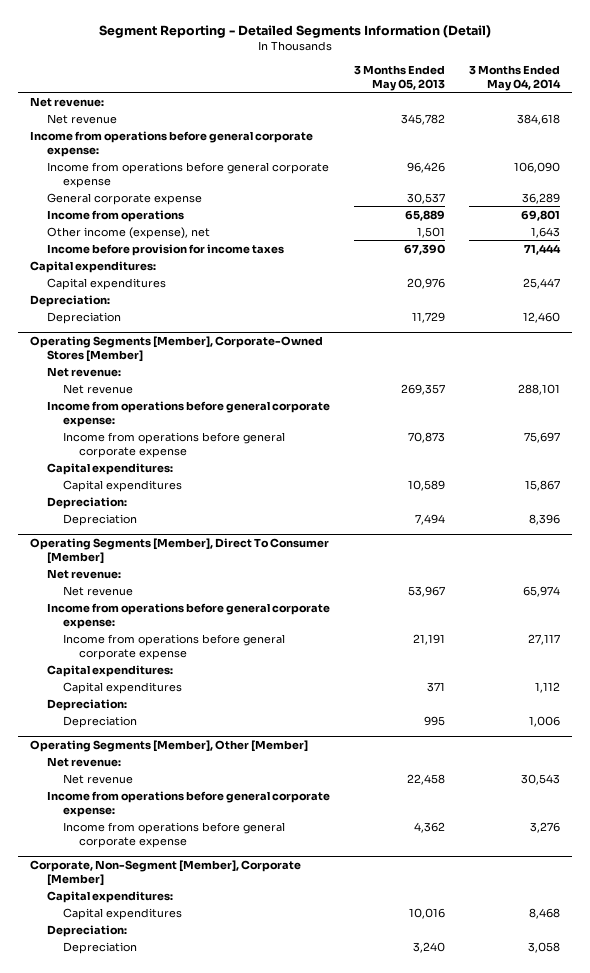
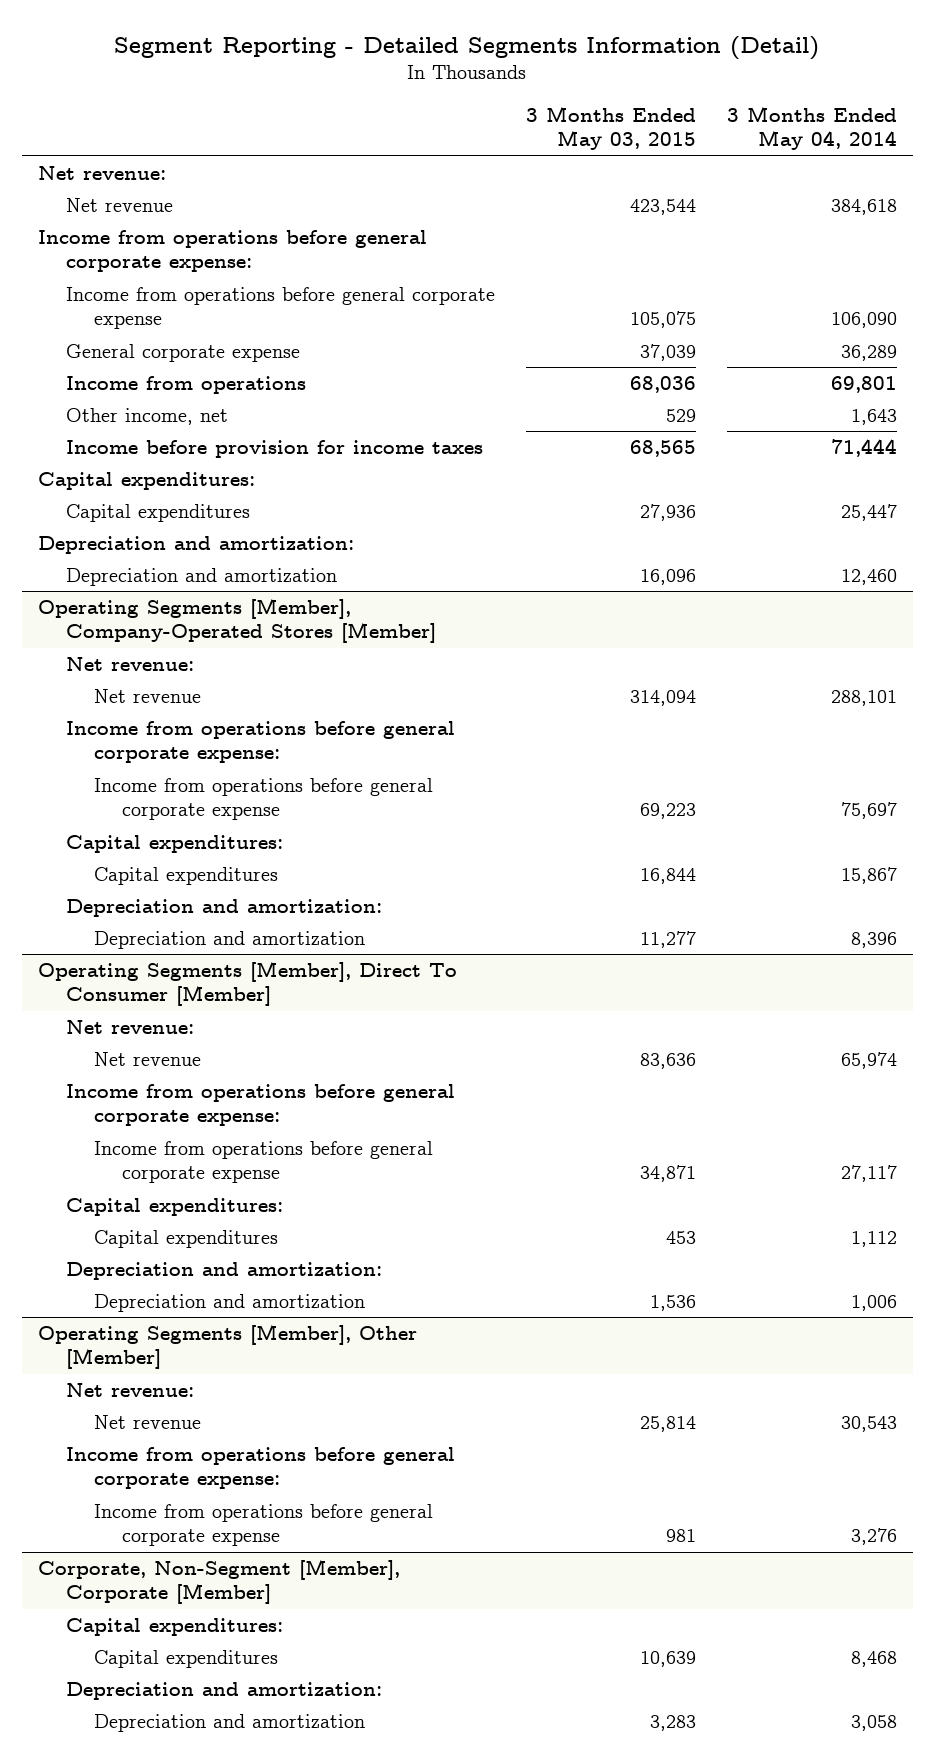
- | 3 Months Ended May 05, 2013 | 3 Months Ended May 04, 2014
+ | 3 Months Ended May 03, 2015 | 3 Months Ended May 04, 2014
- Other income (expense), net | 1,501 | 1,643
+ Other income, net | 529 | 1,643
- Depreciation:
- Depreciation | 11,729 | 12,460
- Operating Segments [Member], Corporate-Owned Stores [Member]
+ Depreciation and amortization:
+ Depreciation and amortization | 16,096 | 12,460
+ Operating Segments [Member], Company-Operated Stores [Member]
- Depreciation:
- Depreciation | 7,494 | 8,396
+ Depreciation and amortization:
+ Depreciation and amortization | 11,277 | 8,396
@ Operating Segments [Member], Direct To Consumer [Member]
- Depreciation:
- Depreciation | 995 | 1,006
+ Depreciation and amortization:
+ Depreciation and amortization | 1,536 | 1,006
@ Corporate, Non-Segment [Member], Corporate [Member]
- Depreciation:
- Depreciation | 3,240 | 3,058
+ Depreciation and amortization:
+ Depreciation and amortization | 3,283 | 3,058

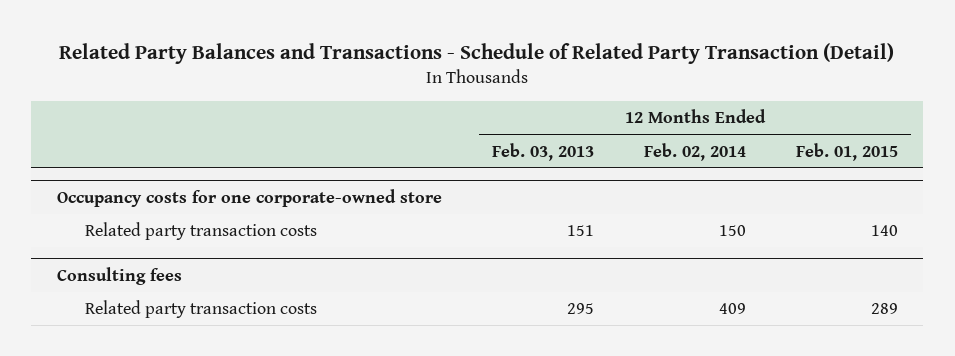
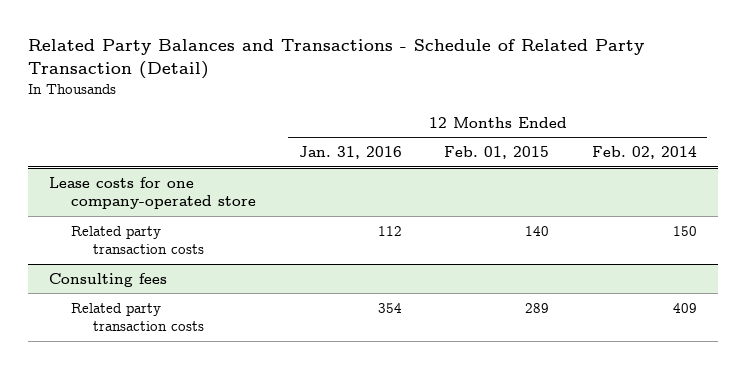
- | 12 Months Ended Feb. 03, 2013 | 12 Months Ended Feb. 02, 2014 | 12 Months Ended Feb. 01, 2015
+ | 12 Months Ended Jan. 31, 2016 | 12 Months Ended Feb. 01, 2015 | 12 Months Ended Feb. 02, 2014
- Occupancy costs for one corporate-owned store
+ Lease costs for one company-operated store

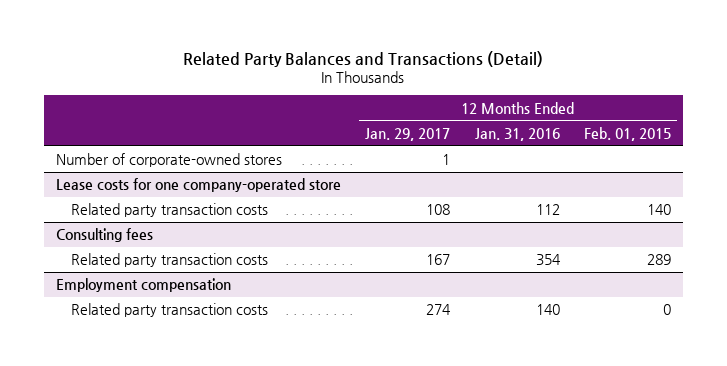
- Related Party Balances and Transactions - Schedule of Related Party Transaction (Detail)
+ Related Party Balances and Transactions (Detail)
- | 12 Months Ended Jan. 31, 2016 | 12 Months Ended Feb. 01, 2015 | 12 Months Ended Feb. 02, 2014
+ | 12 Months Ended Jan. 29, 2017 | 12 Months Ended Jan. 31, 2016 | 12 Months Ended Feb. 01, 2015
+ Number of corporate-owned stores | 1 | |
+ Employment compensation
+ Related party transaction costs | 274 | 140 | 0

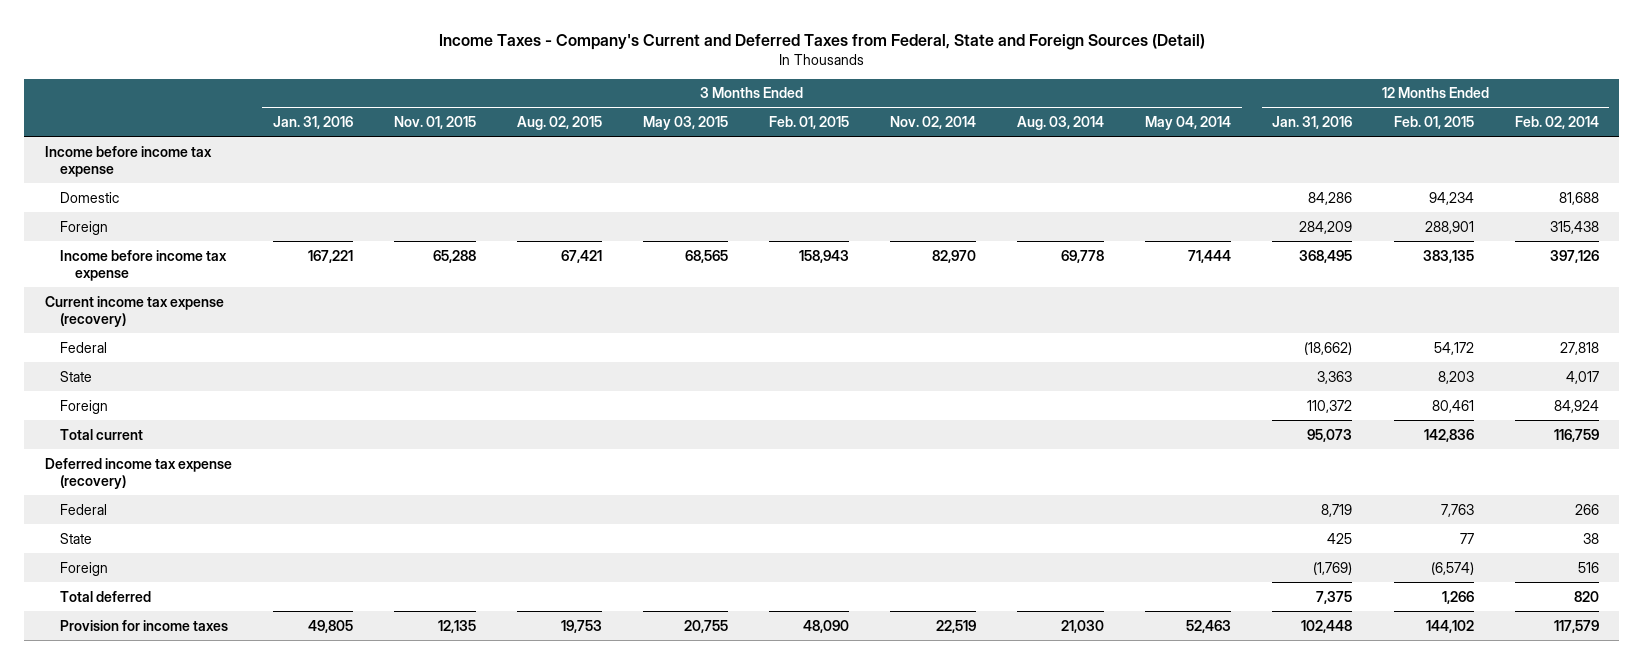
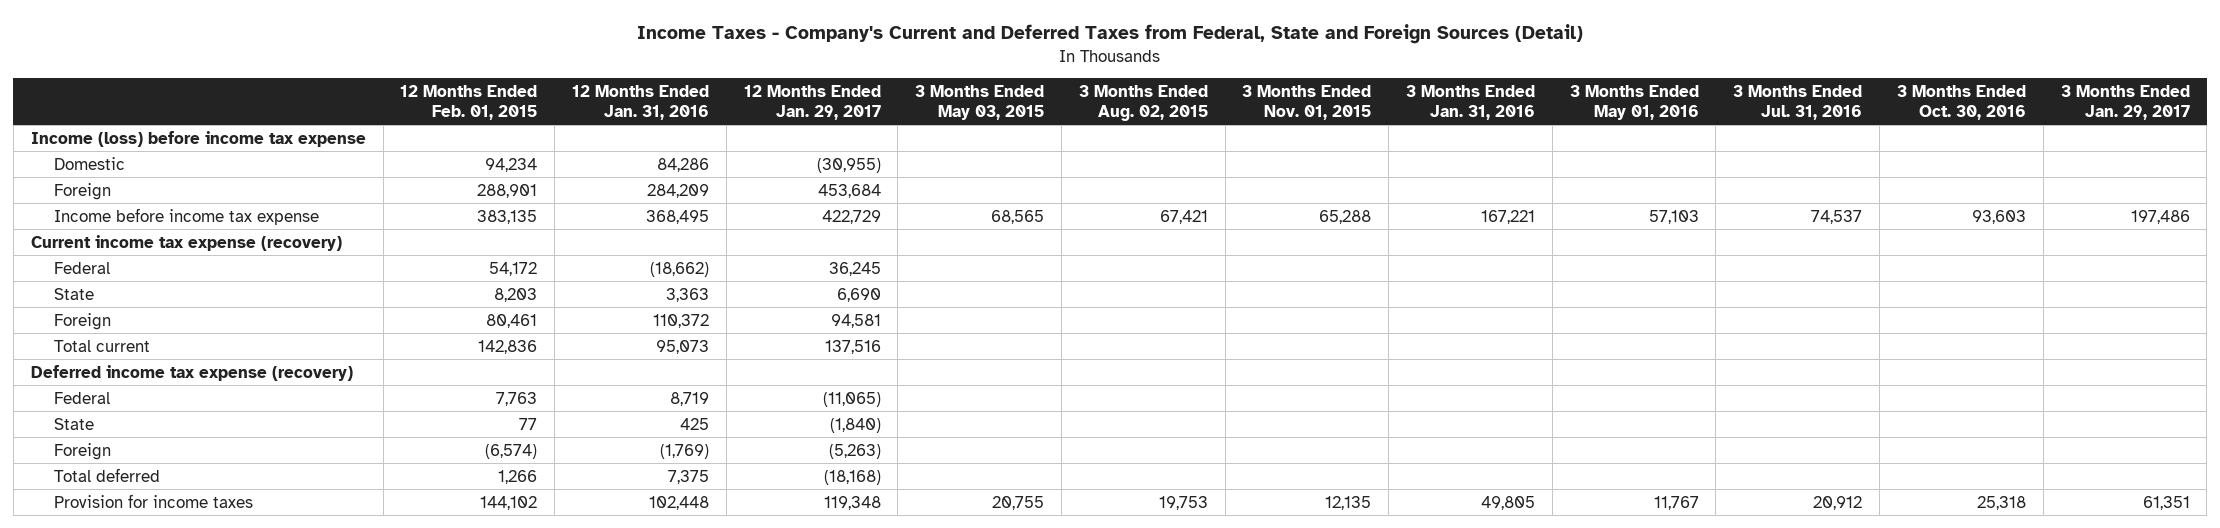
- | 3 Months Ended Jan. 31, 2016 | 3 Months Ended Nov. 01, 2015 | 3 Months Ended Aug. 02, 2015 | 3 Months Ended May 03, 2015 | 3 Months Ended Feb. 01, 2015 | 3 Months Ended Nov. 02, 2014 | 3 Months Ended Aug. 03, 2014 | 3 Months Ended May 04, 2014 | 12 Months Ended Jan. 31, 2016 | 12 Months Ended Feb. 01, 2015 | 12 Months Ended Feb. 02, 2014
+ | 12 Months Ended Feb. 01, 2015 | 12 Months Ended Jan. 31, 2016 | 12 Months Ended Jan. 29, 2017 | 3 Months Ended May 03, 2015 | 3 Months Ended Aug. 02, 2015 | 3 Months Ended Nov. 01, 2015 | 3 Months Ended Jan. 31, 2016 | 3 Months Ended May 01, 2016 | 3 Months Ended Jul. 31, 2016 | 3 Months Ended Oct. 30, 2016 | 3 Months Ended Jan. 29, 2017
- Income before income tax expense
+ Income (loss) before income tax expense

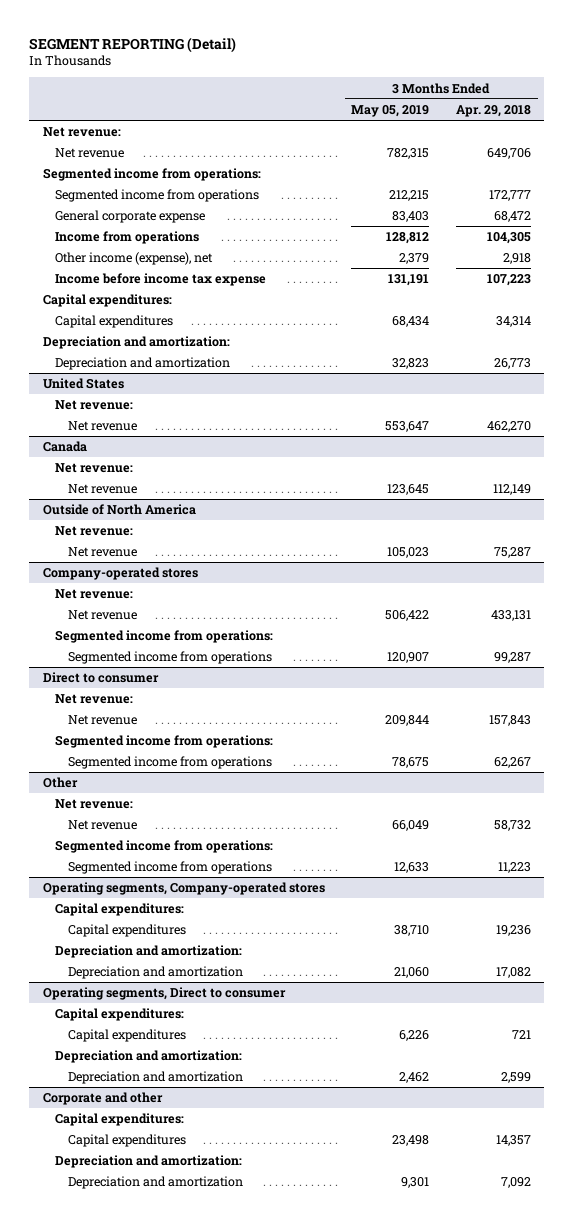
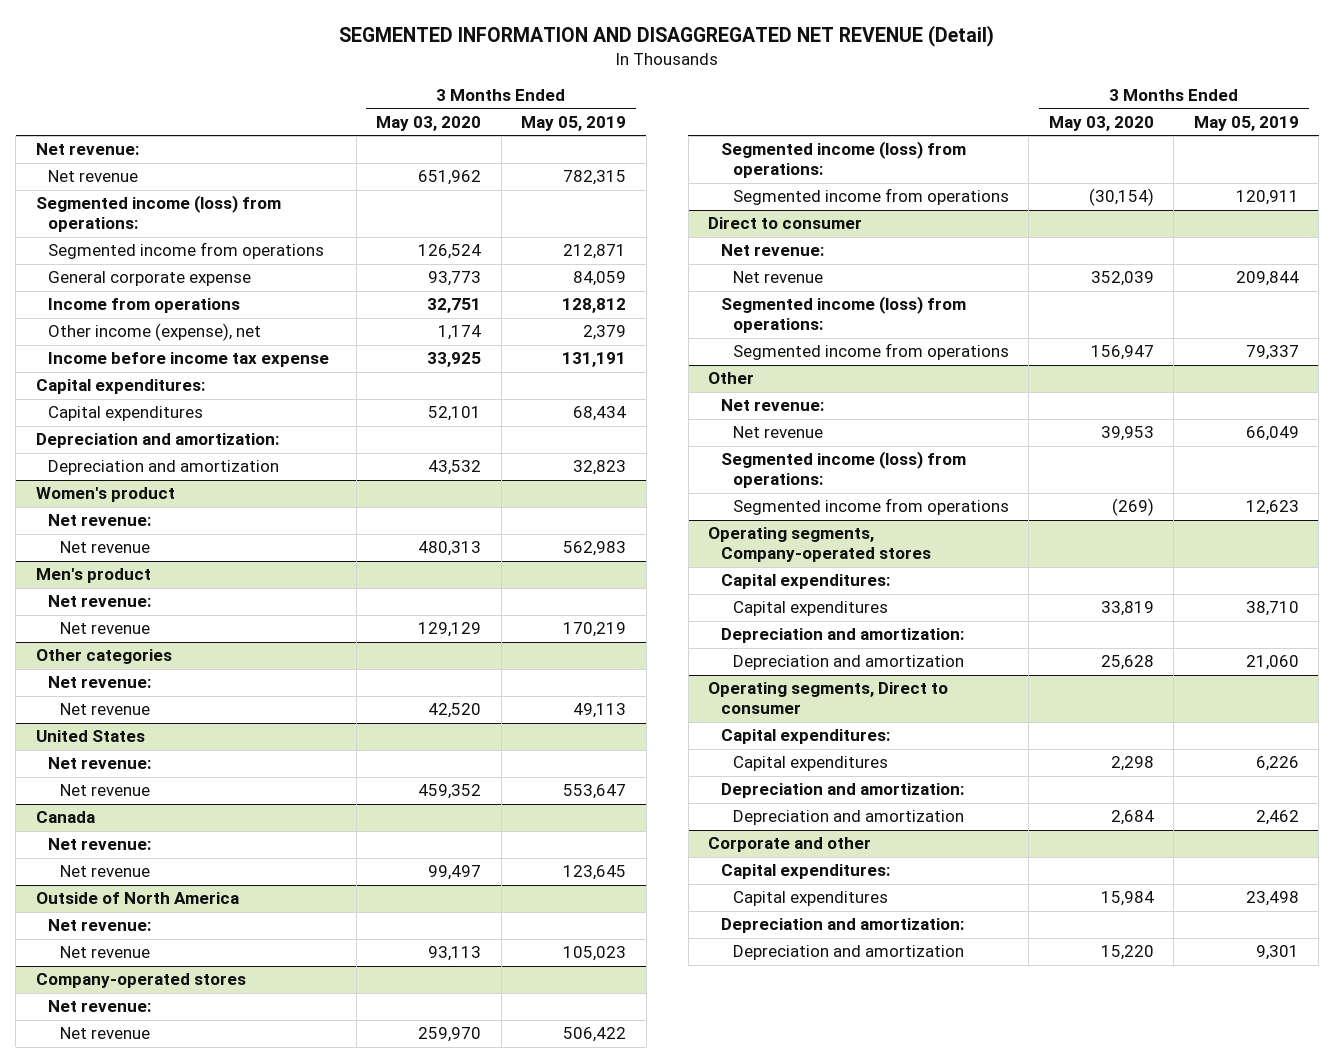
- SEGMENT REPORTING (Detail)
+ SEGMENTED INFORMATION AND DISAGGREGATED NET REVENUE (Detail)
- | 3 Months Ended May 05, 2019 | 3 Months Ended Apr. 29, 2018
+ | 3 Months Ended May 03, 2020 | 3 Months Ended May 05, 2019
- Segmented income from operations:
- Segmented income from operations | 212,215 | 172,777
- General corporate expense | 83,403 | 68,472
+ Segmented income (loss) from operations:
+ Segmented income from operations | 126,524 | 212,871
+ General corporate expense | 93,773 | 84,059
+ Women's product
+ Net revenue:
+ Net revenue | 480,313 | 562,983
+ Men's product
+ Net revenue:
+ Net revenue | 129,129 | 170,219
+ Other categories
+ Net revenue:
+ Net revenue | 42,520 | 49,113
@ Company-operated stores
- Segmented income from operations:
- Segmented income from operations | 120,907 | 99,287
+ Segmented income (loss) from operations:
+ Segmented income from operations | (30,154) | 120,911
@ Direct to consumer
- Segmented income from operations:
- Segmented income from operations | 78,675 | 62,267
+ Segmented income (loss) from operations:
+ Segmented income from operations | 156,947 | 79,337
@ Other
- Segmented income from operations:
- Segmented income from operations | 12,633 | 11,223
+ Segmented income (loss) from operations:
+ Segmented income from operations | (269) | 12,623

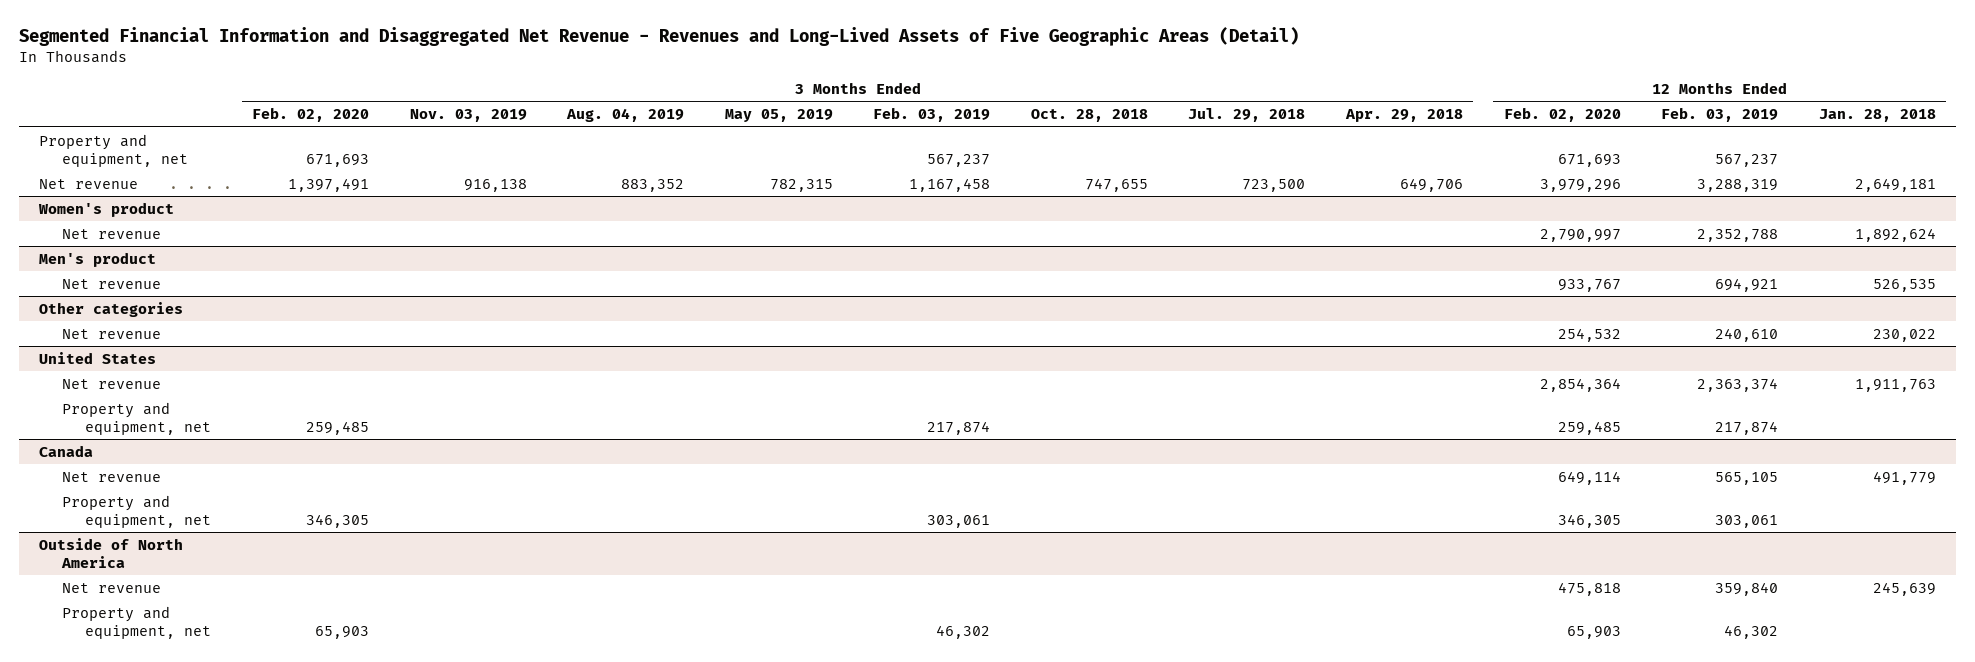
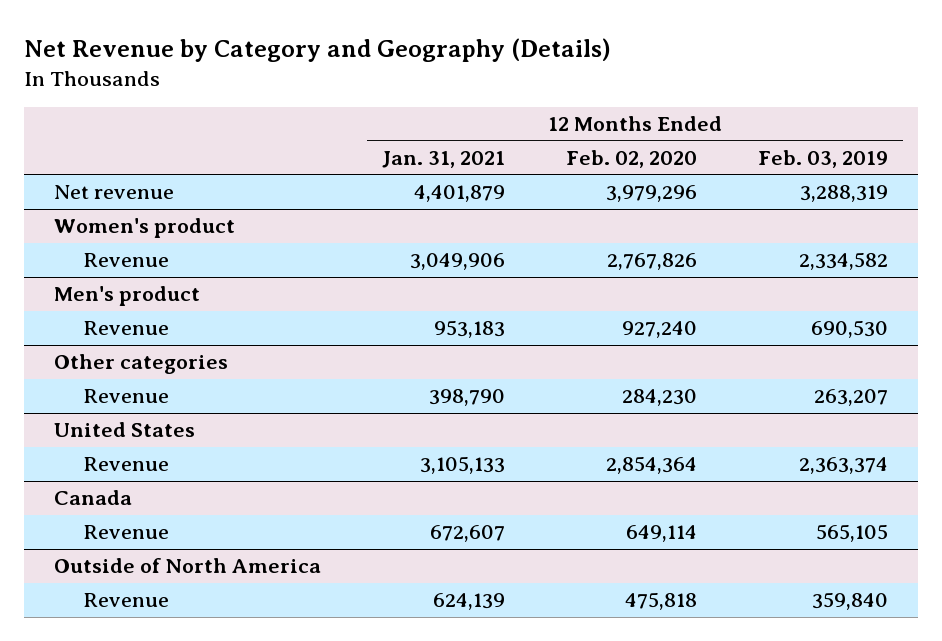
- Segmented Financial Information and Disaggregated Net Revenue - Revenues and Long-Lived Assets of Five Geographic Areas (Detail)
+ Net Revenue by Category and Geography (Details)
- | 3 Months Ended Feb. 02, 2020 | 3 Months Ended Nov. 03, 2019 | 3 Months Ended Aug. 04, 2019 | 3 Months Ended May 05, 2019 | 3 Months Ended Feb. 03, 2019 | 3 Months Ended Oct. 28, 2018 | 3 Months Ended Jul. 29, 2018 | 3 Months Ended Apr. 29, 2018 | 12 Months Ended Feb. 02, 2020 | 12 Months Ended Feb. 03, 2019 | 12 Months Ended Jan. 28, 2018
+ | 12 Months Ended Jan. 31, 2021 | 12 Months Ended Feb. 02, 2020 | 12 Months Ended Feb. 03, 2019
- Property and equipment, net | 671,693 | | | | 567,237 | | | | 671,693 | 567,237 |
@ Women's product
- Net revenue | | | | | | | | | 2,790,997 | 2,352,788 | 1,892,624
+ Revenue | 3,049,906 | 2,767,826 | 2,334,582
@ Men's product
- Net revenue | | | | | | | | | 933,767 | 694,921 | 526,535
+ Revenue | 953,183 | 927,240 | 690,530
@ Other categories
- Net revenue | | | | | | | | | 254,532 | 240,610 | 230,022
+ Revenue | 398,790 | 284,230 | 263,207
@ United States
- Net revenue | | | | | | | | | 2,854,364 | 2,363,374 | 1,911,763
- Property and equipment, net | 259,485 | | | | 217,874 | | | | 259,485 | 217,874 |
+ Revenue | 3,105,133 | 2,854,364 | 2,363,374
@ Canada
- Net revenue | | | | | | | | | 649,114 | 565,105 | 491,779
- Property and equipment, net | 346,305 | | | | 303,061 | | | | 346,305 | 303,061 |
+ Revenue | 672,607 | 649,114 | 565,105
@ Outside of North America
- Net revenue | | | | | | | | | 475,818 | 359,840 | 245,639
- Property and equipment, net | 65,903 | | | | 46,302 | | | | 65,903 | 46,302 |
+ Revenue | 624,139 | 475,818 | 359,840

